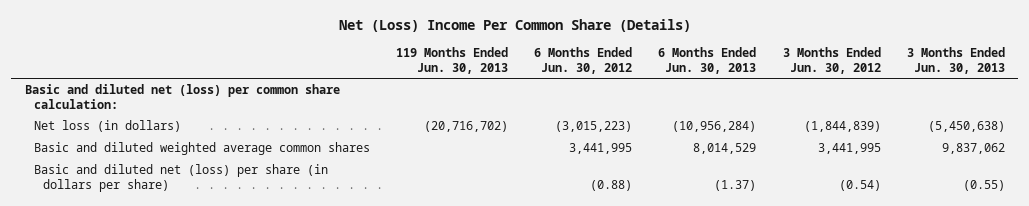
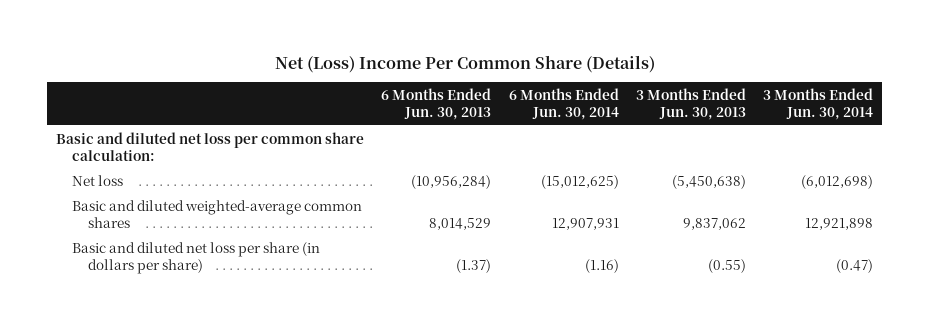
- | 119 Months Ended Jun. 30, 2013 | 6 Months Ended Jun. 30, 2012 | 6 Months Ended Jun. 30, 2013 | 3 Months Ended Jun. 30, 2012 | 3 Months Ended Jun. 30, 2013
+ | 6 Months Ended Jun. 30, 2013 | 6 Months Ended Jun. 30, 2014 | 3 Months Ended Jun. 30, 2013 | 3 Months Ended Jun. 30, 2014
- Basic and diluted net (loss) per common share calculation:
- Net loss (in dollars) | (20,716,702) | (3,015,223) | (10,956,284) | (1,844,839) | (5,450,638)
- Basic and diluted weighted average common shares | | 3,441,995 | 8,014,529 | 3,441,995 | 9,837,062
- Basic and diluted net (loss) per share (in dollars per share) | | (0.88) | (1.37) | (0.54) | (0.55)
+ Basic and diluted net loss per common share calculation:
+ Net loss | (10,956,284) | (15,012,625) | (5,450,638) | (6,012,698)
+ Basic and diluted weighted-average common shares | 8,014,529 | 12,907,931 | 9,837,062 | 12,921,898
+ Basic and diluted net loss per share (in dollars per share) | (1.37) | (1.16) | (0.55) | (0.47)

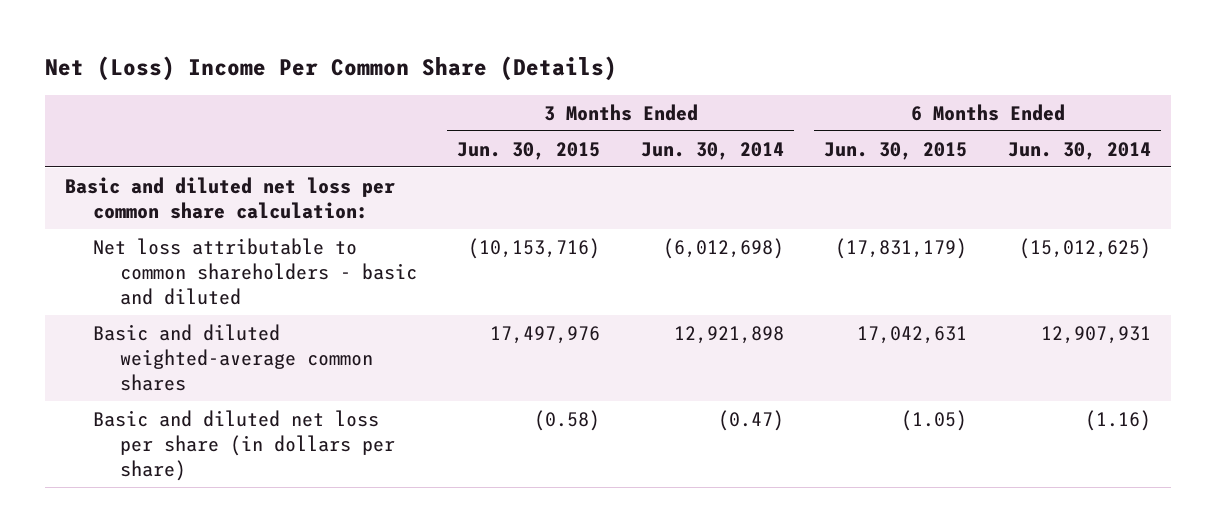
- | 6 Months Ended Jun. 30, 2013 | 6 Months Ended Jun. 30, 2014 | 3 Months Ended Jun. 30, 2013 | 3 Months Ended Jun. 30, 2014
+ | 3 Months Ended Jun. 30, 2015 | 3 Months Ended Jun. 30, 2014 | 6 Months Ended Jun. 30, 2015 | 6 Months Ended Jun. 30, 2014
- Net loss | (10,956,284) | (15,012,625) | (5,450,638) | (6,012,698)
+ Net loss attributable to common shareholders - basic and diluted | (10,153,716) | (6,012,698) | (17,831,179) | (15,012,625)

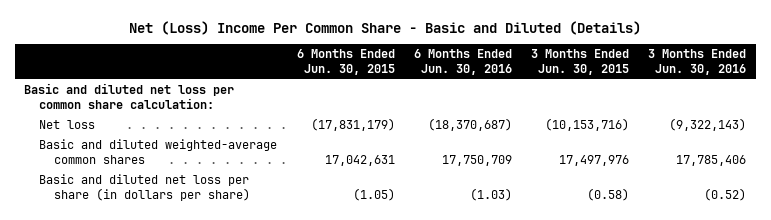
- Net (Loss) Income Per Common Share (Details)
+ Net (Loss) Income Per Common Share - Basic and Diluted (Details)
- | 3 Months Ended Jun. 30, 2015 | 3 Months Ended Jun. 30, 2014 | 6 Months Ended Jun. 30, 2015 | 6 Months Ended Jun. 30, 2014
+ | 6 Months Ended Jun. 30, 2015 | 6 Months Ended Jun. 30, 2016 | 3 Months Ended Jun. 30, 2015 | 3 Months Ended Jun. 30, 2016
- Net loss attributable to common shareholders - basic and diluted | (10,153,716) | (6,012,698) | (17,831,179) | (15,012,625)
+ Net loss | (17,831,179) | (18,370,687) | (10,153,716) | (9,322,143)

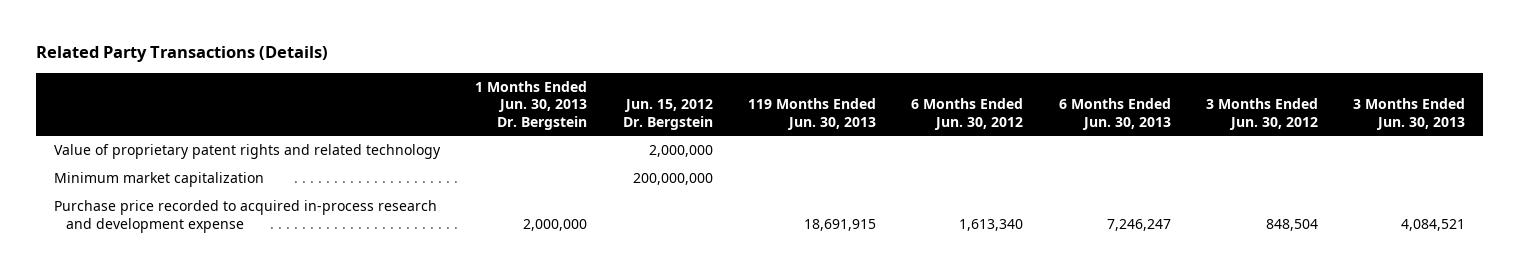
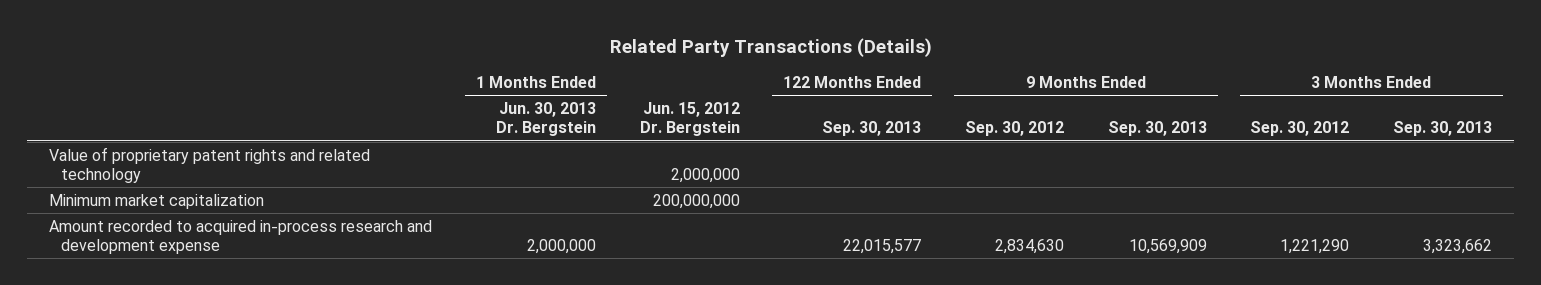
- | 1 Months Ended Jun. 30, 2013 Dr. Bergstein | Jun. 15, 2012 Dr. Bergstein | 119 Months Ended Jun. 30, 2013 | 6 Months Ended Jun. 30, 2012 | 6 Months Ended Jun. 30, 2013 | 3 Months Ended Jun. 30, 2012 | 3 Months Ended Jun. 30, 2013
+ | 1 Months Ended Jun. 30, 2013 Dr. Bergstein | Jun. 15, 2012 Dr. Bergstein | 122 Months Ended Sep. 30, 2013 | 9 Months Ended Sep. 30, 2012 | 9 Months Ended Sep. 30, 2013 | 3 Months Ended Sep. 30, 2012 | 3 Months Ended Sep. 30, 2013
- Purchase price recorded to acquired in-process research and development expense | 2,000,000 | | 18,691,915 | 1,613,340 | 7,246,247 | 848,504 | 4,084,521
+ Amount recorded to acquired in-process research and development expense | 2,000,000 | | 22,015,577 | 2,834,630 | 10,569,909 | 1,221,290 | 3,323,662

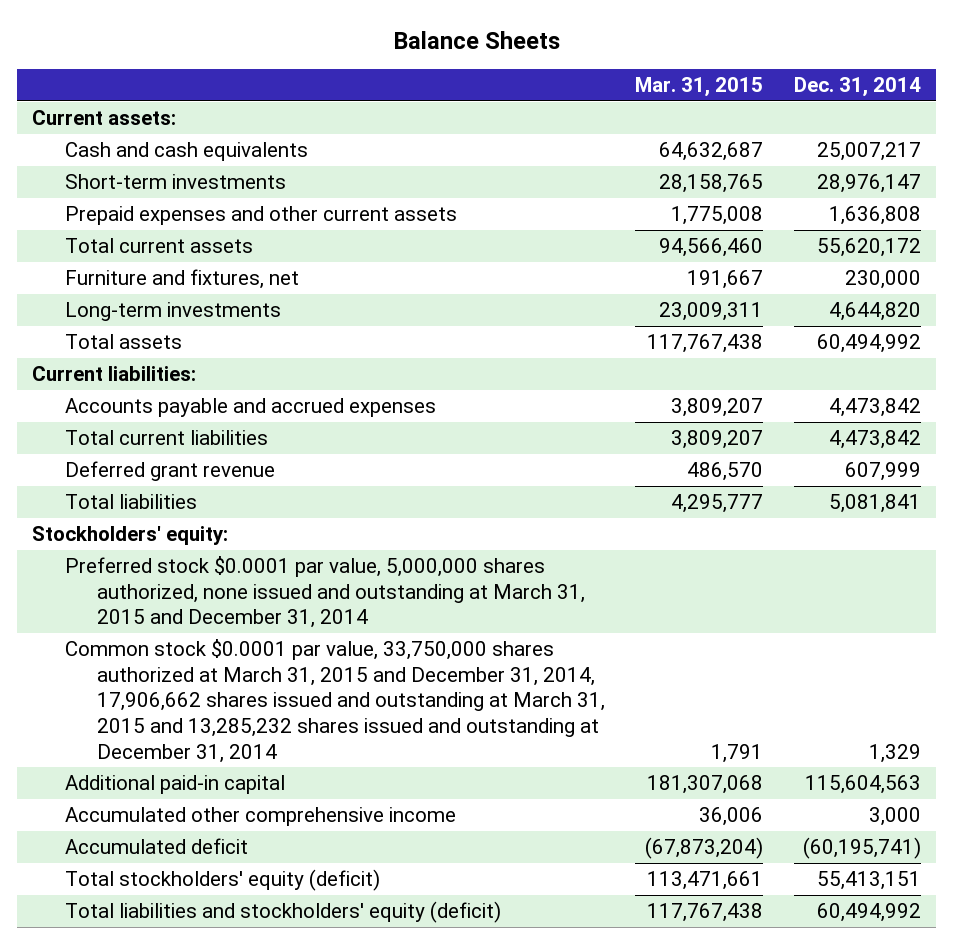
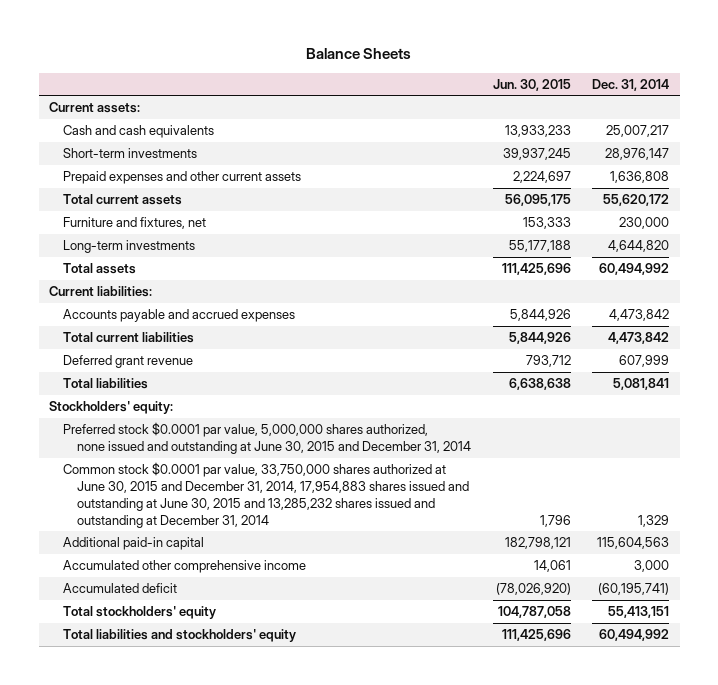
- | Mar. 31, 2015 | Dec. 31, 2014
+ | Jun. 30, 2015 | Dec. 31, 2014
- Preferred stock $0.0001 par value, 5,000,000 shares authorized, none issued and outstanding at March 31, 2015 and December 31, 2014
- Common stock $0.0001 par value, 33,750,000 shares authorized at March 31, 2015 and December 31, 2014, 17,906,662 shares issued and outstanding at March 31, 2015 and 13,285,232 shares issued and outstanding at December 31, 2014 | 1,791 | 1,329
+ Preferred stock $0.0001 par value, 5,000,000 shares authorized, none issued and outstanding at June 30, 2015 and December 31, 2014
+ Common stock $0.0001 par value, 33,750,000 shares authorized at June 30, 2015 and December 31, 2014, 17,954,883 shares issued and outstanding at June 30, 2015 and 13,285,232 shares issued and outstanding at December 31, 2014 | 1,796 | 1,329
- Total stockholders' equity (deficit) | 113,471,661 | 55,413,151
- Total liabilities and stockholders' equity (deficit) | 117,767,438 | 60,494,992
+ Total stockholders' equity | 104,787,058 | 55,413,151
+ Total liabilities and stockholders' equity | 111,425,696 | 60,494,992

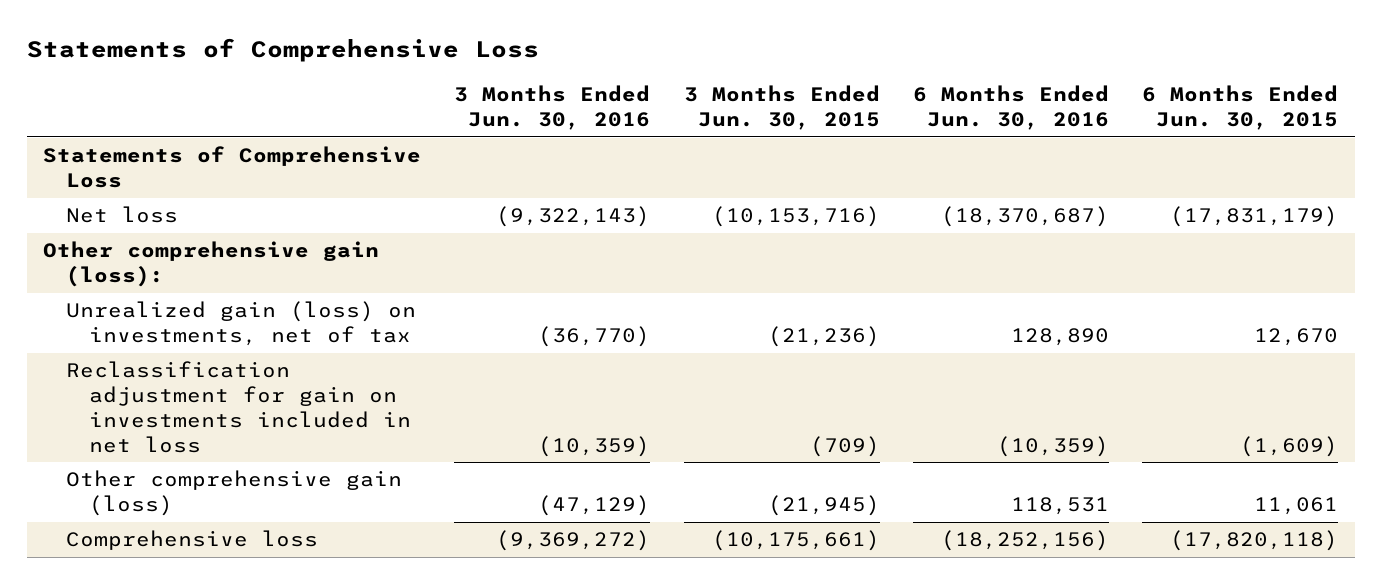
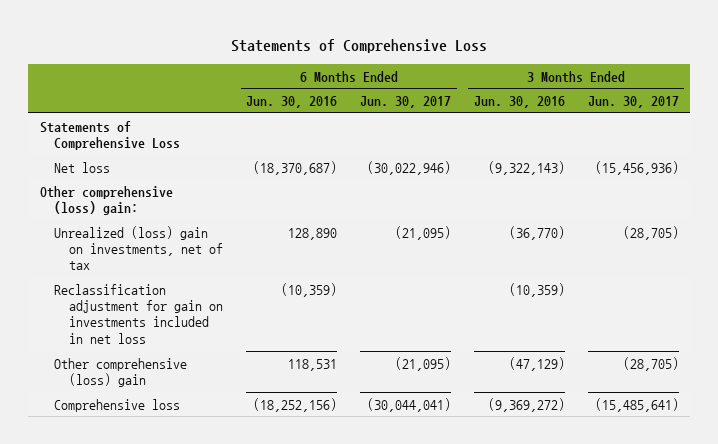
- | 3 Months Ended Jun. 30, 2016 | 3 Months Ended Jun. 30, 2015 | 6 Months Ended Jun. 30, 2016 | 6 Months Ended Jun. 30, 2015
+ | 6 Months Ended Jun. 30, 2016 | 6 Months Ended Jun. 30, 2017 | 3 Months Ended Jun. 30, 2016 | 3 Months Ended Jun. 30, 2017
- Other comprehensive gain (loss):
- Unrealized gain (loss) on investments, net of tax | (36,770) | (21,236) | 128,890 | 12,670
+ Other comprehensive (loss) gain:
+ Unrealized (loss) gain on investments, net of tax | 128,890 | (21,095) | (36,770) | (28,705)
- Other comprehensive gain (loss) | (47,129) | (21,945) | 118,531 | 11,061
+ Other comprehensive (loss) gain | 118,531 | (21,095) | (47,129) | (28,705)

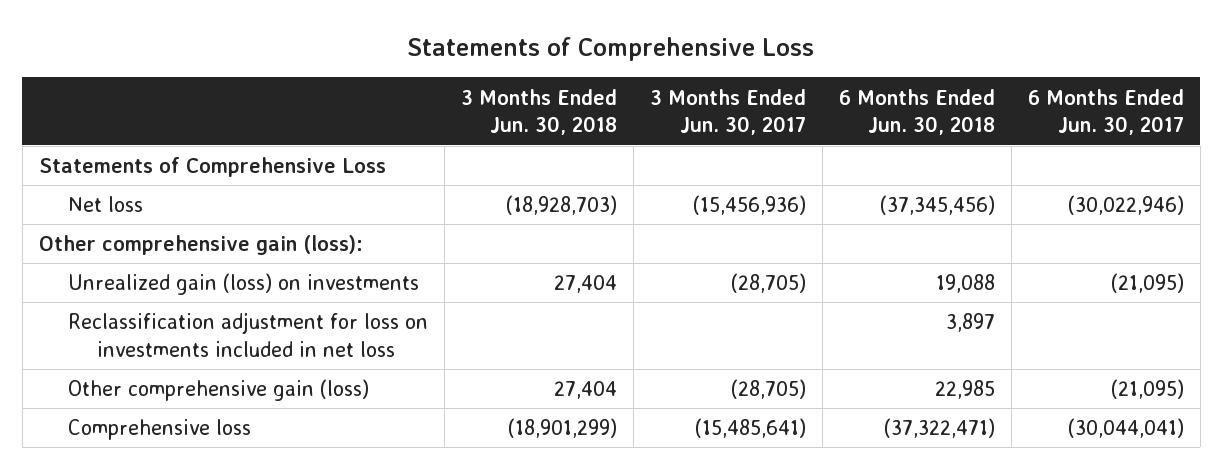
- | 6 Months Ended Jun. 30, 2016 | 6 Months Ended Jun. 30, 2017 | 3 Months Ended Jun. 30, 2016 | 3 Months Ended Jun. 30, 2017
+ | 3 Months Ended Jun. 30, 2018 | 3 Months Ended Jun. 30, 2017 | 6 Months Ended Jun. 30, 2018 | 6 Months Ended Jun. 30, 2017
- Other comprehensive (loss) gain:
- Unrealized (loss) gain on investments, net of tax | 128,890 | (21,095) | (36,770) | (28,705)
- Reclassification adjustment for gain on investments included in net loss | (10,359) | | (10,359) |
- Other comprehensive (loss) gain | 118,531 | (21,095) | (47,129) | (28,705)
+ Other comprehensive gain (loss):
+ Unrealized gain (loss) on investments | 27,404 | (28,705) | 19,088 | (21,095)
+ Reclassification adjustment for loss on investments included in net loss | | | 3,897 |
+ Other comprehensive gain (loss) | 27,404 | (28,705) | 22,985 | (21,095)

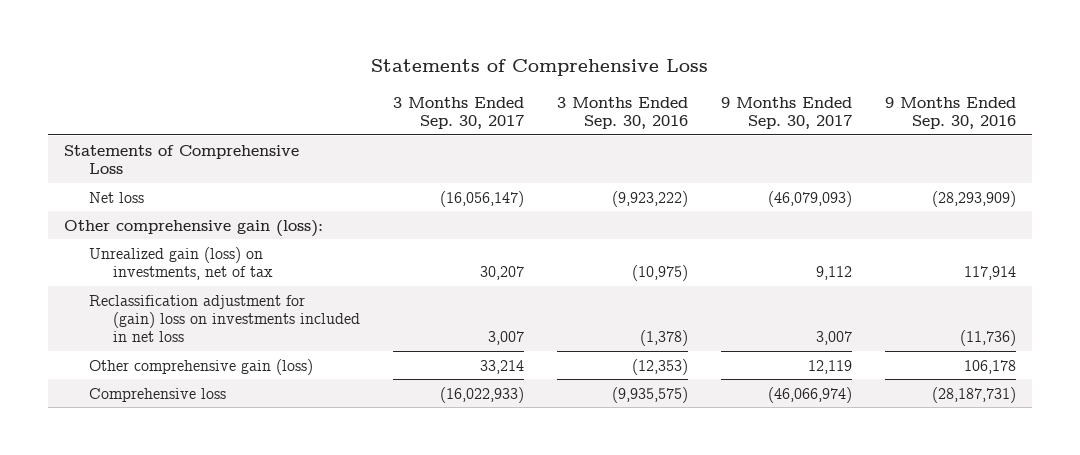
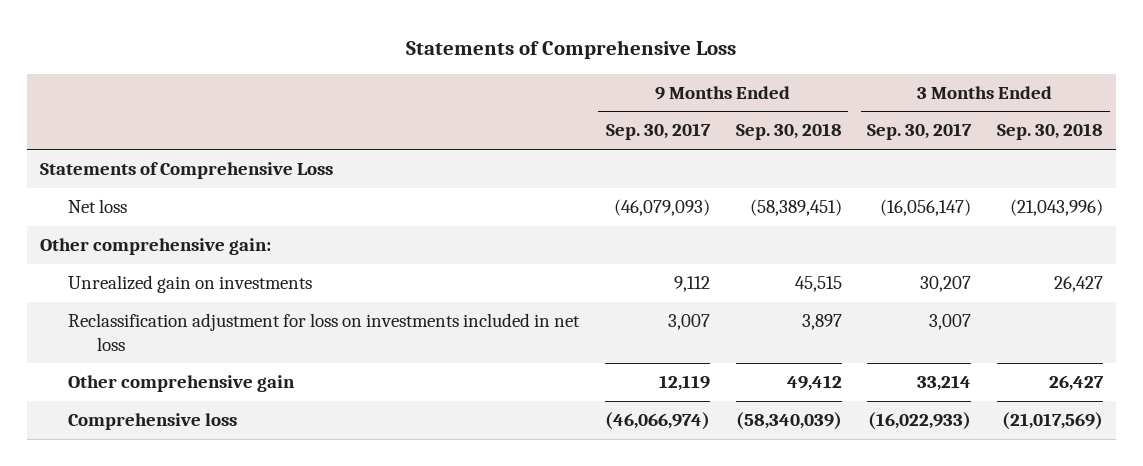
- | 3 Months Ended Sep. 30, 2017 | 3 Months Ended Sep. 30, 2016 | 9 Months Ended Sep. 30, 2017 | 9 Months Ended Sep. 30, 2016
+ | 9 Months Ended Sep. 30, 2017 | 9 Months Ended Sep. 30, 2018 | 3 Months Ended Sep. 30, 2017 | 3 Months Ended Sep. 30, 2018
- Other comprehensive gain (loss):
- Unrealized gain (loss) on investments, net of tax | 30,207 | (10,975) | 9,112 | 117,914
- Reclassification adjustment for (gain) loss on investments included in net loss | 3,007 | (1,378) | 3,007 | (11,736)
- Other comprehensive gain (loss) | 33,214 | (12,353) | 12,119 | 106,178
+ Other comprehensive gain:
+ Unrealized gain on investments | 9,112 | 45,515 | 30,207 | 26,427
+ Reclassification adjustment for loss on investments included in net loss | 3,007 | 3,897 | 3,007 |
+ Other comprehensive gain | 12,119 | 49,412 | 33,214 | 26,427

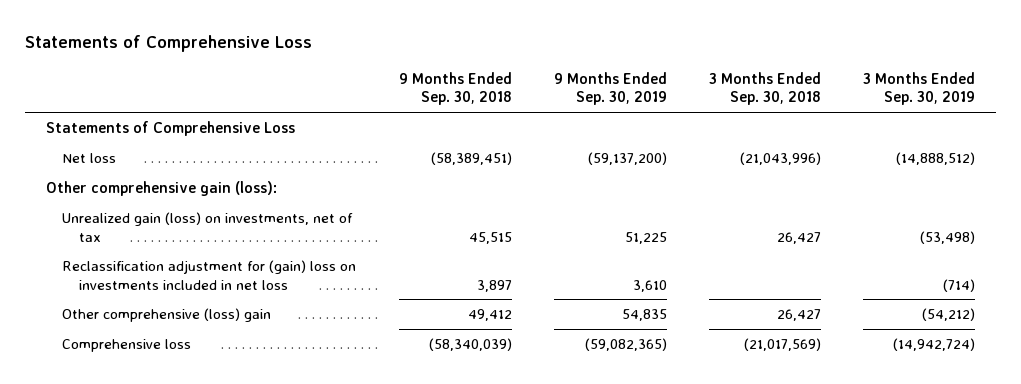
- | 9 Months Ended Sep. 30, 2017 | 9 Months Ended Sep. 30, 2018 | 3 Months Ended Sep. 30, 2017 | 3 Months Ended Sep. 30, 2018
+ | 9 Months Ended Sep. 30, 2018 | 9 Months Ended Sep. 30, 2019 | 3 Months Ended Sep. 30, 2018 | 3 Months Ended Sep. 30, 2019
- Other comprehensive gain:
- Unrealized gain on investments | 9,112 | 45,515 | 30,207 | 26,427
- Reclassification adjustment for loss on investments included in net loss | 3,007 | 3,897 | 3,007 |
- Other comprehensive gain | 12,119 | 49,412 | 33,214 | 26,427
+ Other comprehensive gain (loss):
+ Unrealized gain (loss) on investments, net of tax | 45,515 | 51,225 | 26,427 | (53,498)
+ Reclassification adjustment for (gain) loss on investments included in net loss | 3,897 | 3,610 | | (714)
+ Other comprehensive (loss) gain | 49,412 | 54,835 | 26,427 | (54,212)

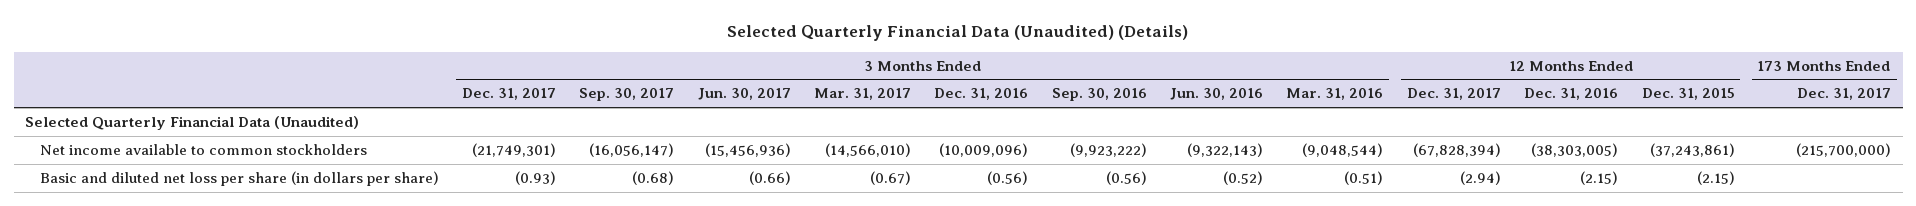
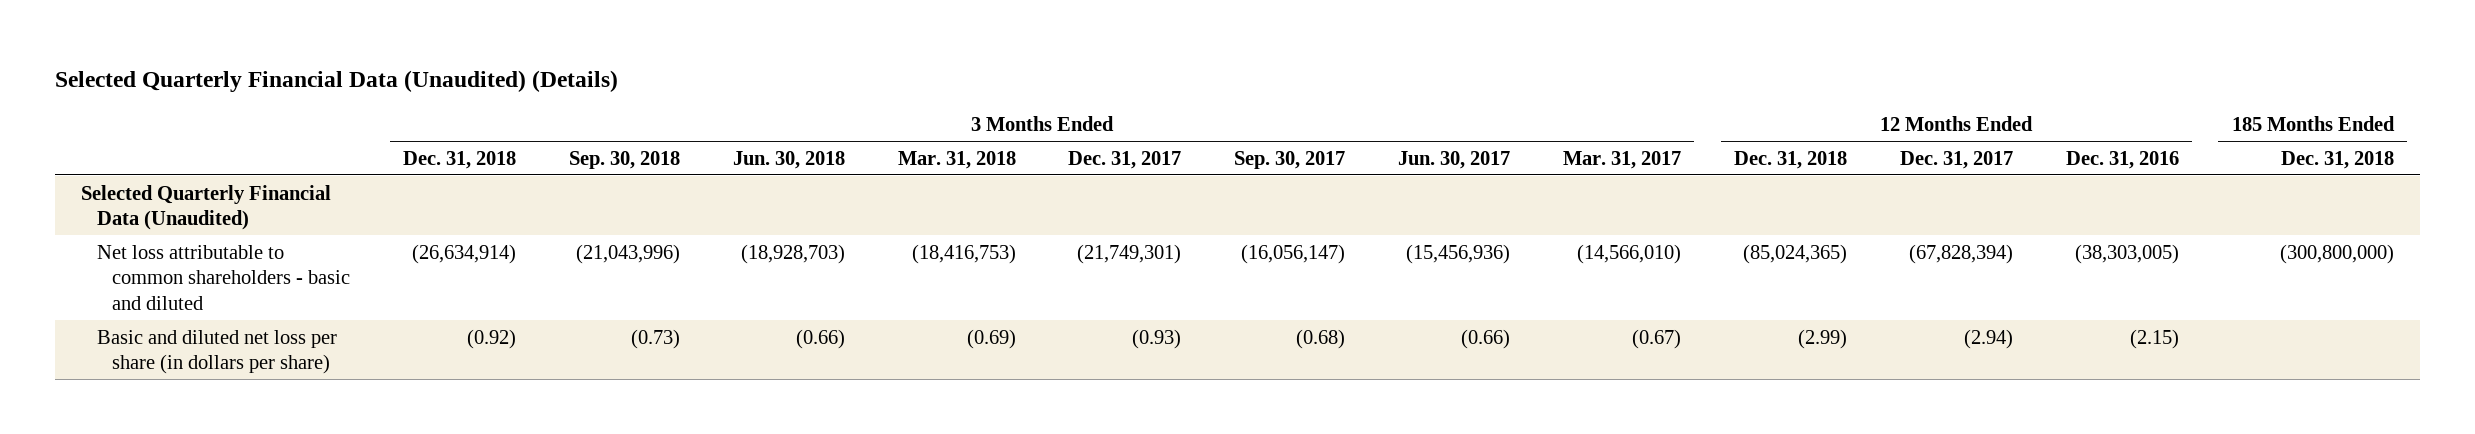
- | 3 Months Ended Dec. 31, 2017 | 3 Months Ended Sep. 30, 2017 | 3 Months Ended Jun. 30, 2017 | 3 Months Ended Mar. 31, 2017 | 3 Months Ended Dec. 31, 2016 | 3 Months Ended Sep. 30, 2016 | 3 Months Ended Jun. 30, 2016 | 3 Months Ended Mar. 31, 2016 | 12 Months Ended Dec. 31, 2017 | 12 Months Ended Dec. 31, 2016 | 12 Months Ended Dec. 31, 2015 | 173 Months Ended Dec. 31, 2017
+ | 3 Months Ended Dec. 31, 2018 | 3 Months Ended Sep. 30, 2018 | 3 Months Ended Jun. 30, 2018 | 3 Months Ended Mar. 31, 2018 | 3 Months Ended Dec. 31, 2017 | 3 Months Ended Sep. 30, 2017 | 3 Months Ended Jun. 30, 2017 | 3 Months Ended Mar. 31, 2017 | 12 Months Ended Dec. 31, 2018 | 12 Months Ended Dec. 31, 2017 | 12 Months Ended Dec. 31, 2016 | 185 Months Ended Dec. 31, 2018
- Net income available to common stockholders | (21,749,301) | (16,056,147) | (15,456,936) | (14,566,010) | (10,009,096) | (9,923,222) | (9,322,143) | (9,048,544) | (67,828,394) | (38,303,005) | (37,243,861) | (215,700,000)
+ Net loss attributable to common shareholders - basic and diluted | (26,634,914) | (21,043,996) | (18,928,703) | (18,416,753) | (21,749,301) | (16,056,147) | (15,456,936) | (14,566,010) | (85,024,365) | (67,828,394) | (38,303,005) | (300,800,000)

